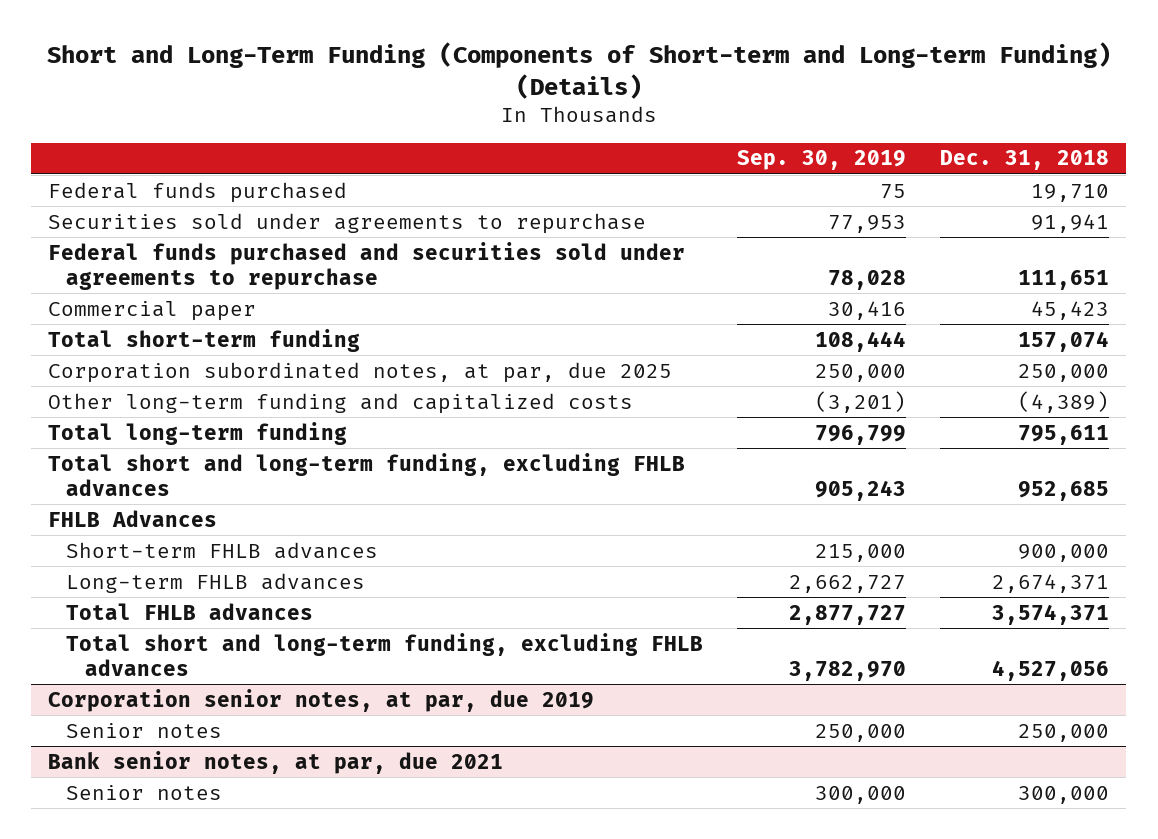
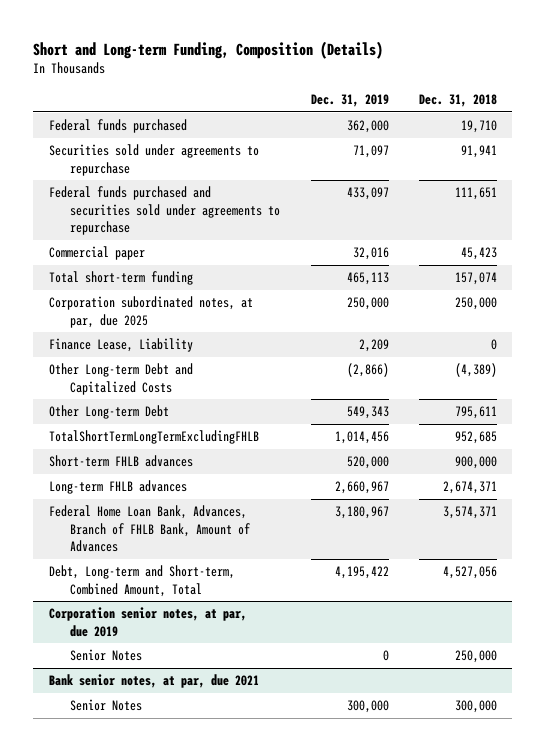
- Short and Long-Term Funding (Components of Short-term and Long-term Funding) (Details)
+ Short and Long-term Funding, Composition (Details)
- | Sep. 30, 2019 | Dec. 31, 2018
+ | Dec. 31, 2019 | Dec. 31, 2018
- Other long-term funding and capitalized costs | (3,201) | (4,389)
- Total long-term funding | 796,799 | 795,611
- Total short and long-term funding, excluding FHLB advances | 905,243 | 952,685
- FHLB Advances
+ Finance Lease, Liability | 2,209 | 0
+ Other Long-term Debt and Capitalized Costs | (2,866) | (4,389)
+ Other Long-term Debt | 549,343 | 795,611
+ TotalShortTermLongTermExcludingFHLB | 1,014,456 | 952,685
- Total FHLB advances | 2,877,727 | 3,574,371
- Total short and long-term funding, excluding FHLB advances | 3,782,970 | 4,527,056
+ Federal Home Loan Bank, Advances, Branch of FHLB Bank, Amount of Advances | 3,180,967 | 3,574,371
+ Debt, Long-term and Short-term, Combined Amount, Total | 4,195,422 | 4,527,056
@ Corporation senior notes, at par, due 2019
- Senior notes | 250,000 | 250,000
+ Senior Notes | 0 | 250,000
@ Bank senior notes, at par, due 2021
- Senior notes | 300,000 | 300,000
+ Senior Notes | 300,000 | 300,000

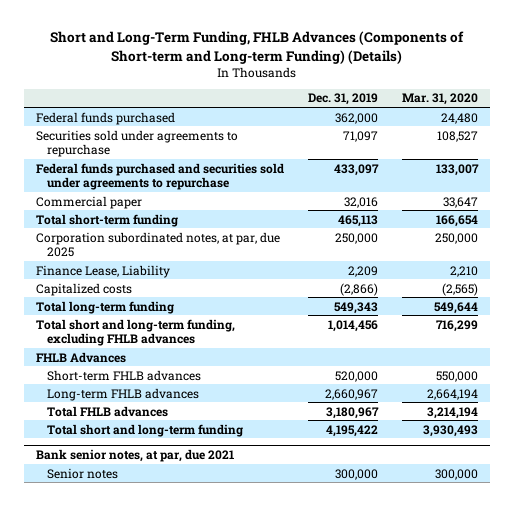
- Short and Long-term Funding, Composition (Details)
+ Short and Long-Term Funding, FHLB Advances (Components of Short-term and Long-term Funding) (Details)
- | Dec. 31, 2019 | Dec. 31, 2018
+ | Dec. 31, 2019 | Mar. 31, 2020
- Other Long-term Debt and Capitalized Costs | (2,866) | (4,389)
- Other Long-term Debt | 549,343 | 795,611
- TotalShortTermLongTermExcludingFHLB | 1,014,456 | 952,685
+ Capitalized costs | (2,866) | (2,565)
+ Total long-term funding | 549,343 | 549,644
+ Total short and long-term funding, excluding FHLB advances | 1,014,456 | 716,299
+ FHLB Advances
- Federal Home Loan Bank, Advances, Branch of FHLB Bank, Amount of Advances | 3,180,967 | 3,574,371
- Debt, Long-term and Short-term, Combined Amount, Total | 4,195,422 | 4,527,056
- Corporation senior notes, at par, due 2019
- Senior Notes | 0 | 250,000
+ Total FHLB advances | 3,180,967 | 3,214,194
+ Total short and long-term funding | 4,195,422 | 3,930,493
@ Bank senior notes, at par, due 2021
- Senior Notes | 300,000 | 300,000
+ Senior notes | 300,000 | 300,000

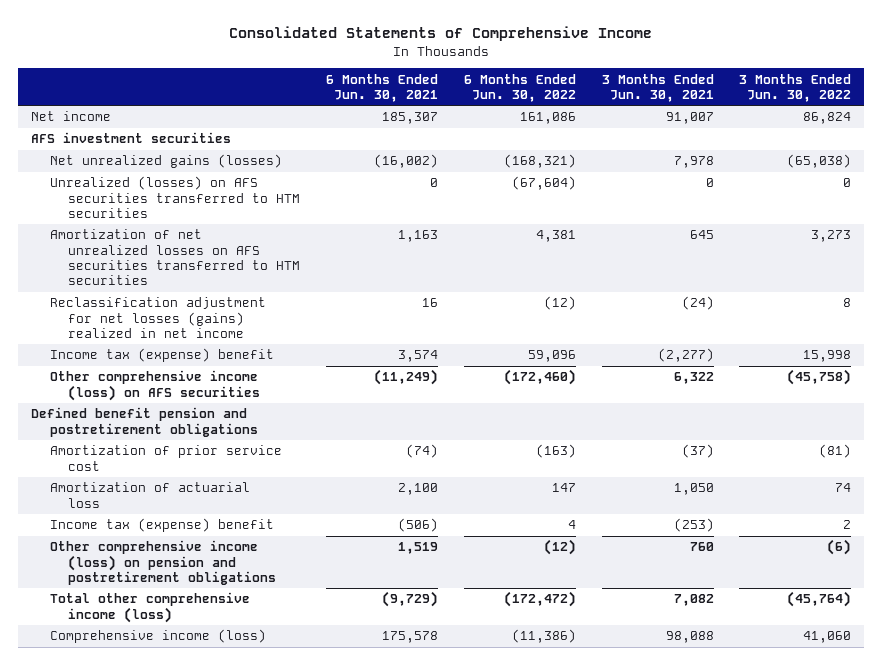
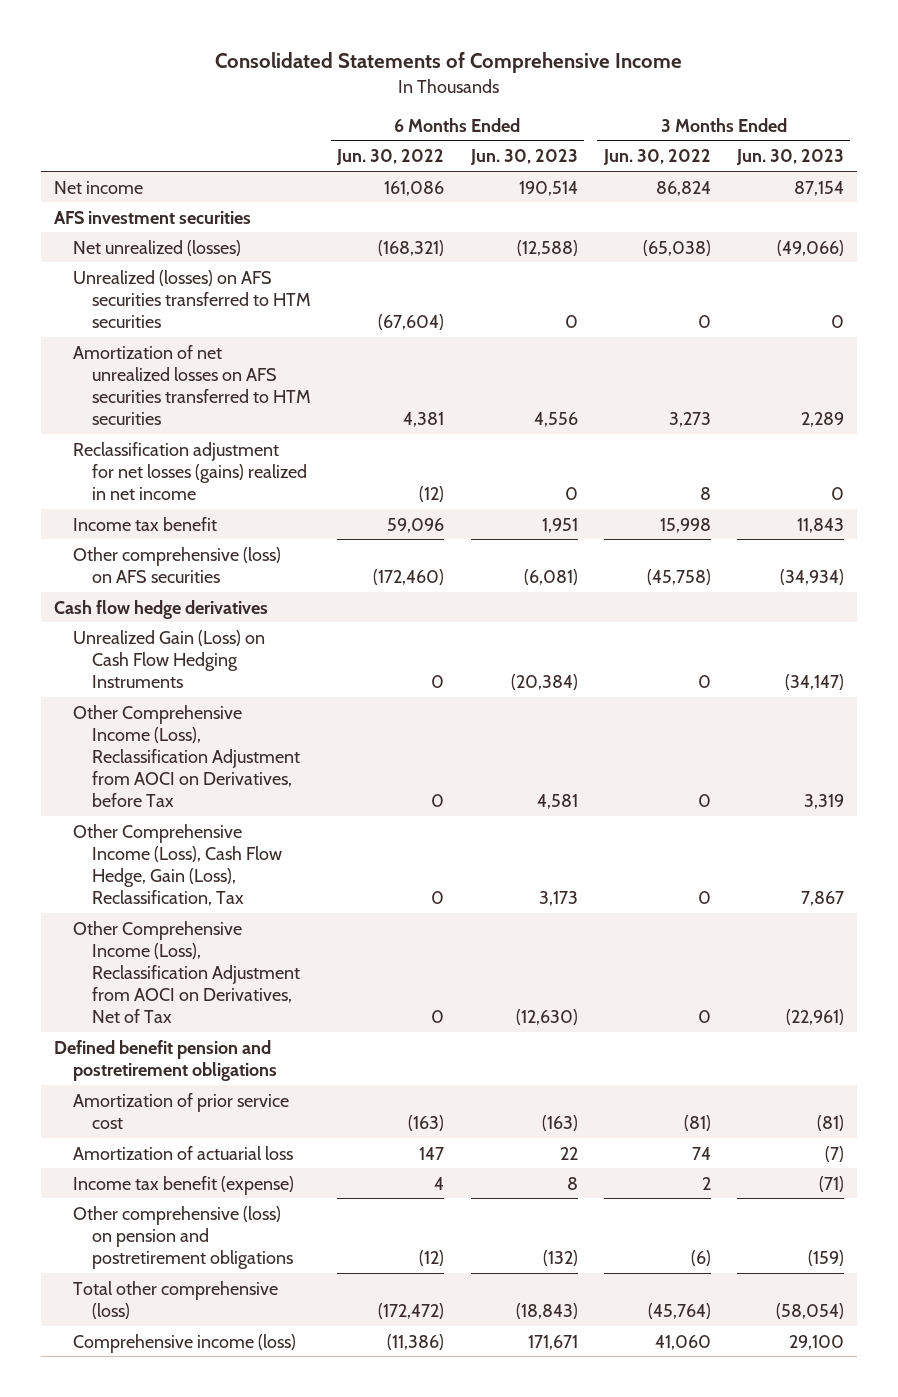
- | 6 Months Ended Jun. 30, 2021 | 6 Months Ended Jun. 30, 2022 | 3 Months Ended Jun. 30, 2021 | 3 Months Ended Jun. 30, 2022
+ | 6 Months Ended Jun. 30, 2022 | 6 Months Ended Jun. 30, 2023 | 3 Months Ended Jun. 30, 2022 | 3 Months Ended Jun. 30, 2023
- Net unrealized gains (losses) | (16,002) | (168,321) | 7,978 | (65,038)
+ Net unrealized (losses) | (168,321) | (12,588) | (65,038) | (49,066)
- Income tax (expense) benefit | 3,574 | 59,096 | (2,277) | 15,998
- Other comprehensive income (loss) on AFS securities | (11,249) | (172,460) | 6,322 | (45,758)
+ Income tax benefit | 59,096 | 1,951 | 15,998 | 11,843
+ Other comprehensive (loss) on AFS securities | (172,460) | (6,081) | (45,758) | (34,934)
+ Cash flow hedge derivatives
+ Unrealized Gain (Loss) on Cash Flow Hedging Instruments | 0 | (20,384) | 0 | (34,147)
+ Other Comprehensive Income (Loss), Reclassification Adjustment from AOCI on Derivatives, before Tax | 0 | 4,581 | 0 | 3,319
+ Other Comprehensive Income (Loss), Cash Flow Hedge, Gain (Loss), Reclassification, Tax | 0 | 3,173 | 0 | 7,867
+ Other Comprehensive Income (Loss), Reclassification Adjustment from AOCI on Derivatives, Net of Tax | 0 | (12,630) | 0 | (22,961)
- Income tax (expense) benefit | (506) | 4 | (253) | 2
- Other comprehensive income (loss) on pension and postretirement obligations | 1,519 | (12) | 760 | (6)
- Total other comprehensive income (loss) | (9,729) | (172,472) | 7,082 | (45,764)
+ Income tax benefit (expense) | 4 | 8 | 2 | (71)
+ Other comprehensive (loss) on pension and postretirement obligations | (12) | (132) | (6) | (159)
+ Total other comprehensive (loss) | (172,472) | (18,843) | (45,764) | (58,054)

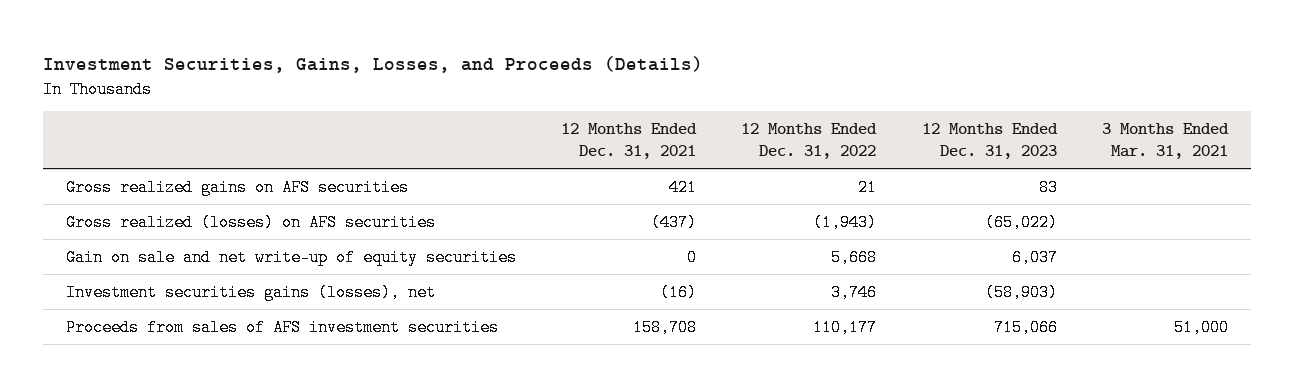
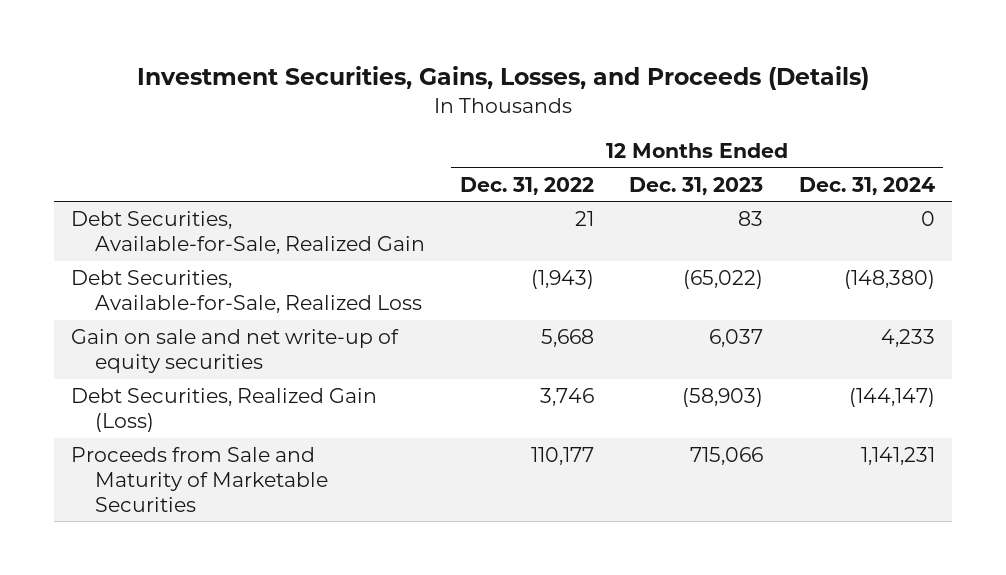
- | 12 Months Ended Dec. 31, 2021 | 12 Months Ended Dec. 31, 2022 | 12 Months Ended Dec. 31, 2023 | 3 Months Ended Mar. 31, 2021
+ | 12 Months Ended Dec. 31, 2022 | 12 Months Ended Dec. 31, 2023 | 12 Months Ended Dec. 31, 2024
- Gross realized gains on AFS securities | 421 | 21 | 83 |
- Gross realized (losses) on AFS securities | (437) | (1,943) | (65,022) |
+ Debt Securities, Available-for-Sale, Realized Gain | 21 | 83 | 0
+ Debt Securities, Available-for-Sale, Realized Loss | (1,943) | (65,022) | (148,380)
- Investment securities gains (losses), net | (16) | 3,746 | (58,903) |
- Proceeds from sales of AFS investment securities | 158,708 | 110,177 | 715,066 | 51,000
+ Debt Securities, Realized Gain (Loss) | 3,746 | (58,903) | (144,147)
+ Proceeds from Sale and Maturity of Marketable Securities | 110,177 | 715,066 | 1,141,231

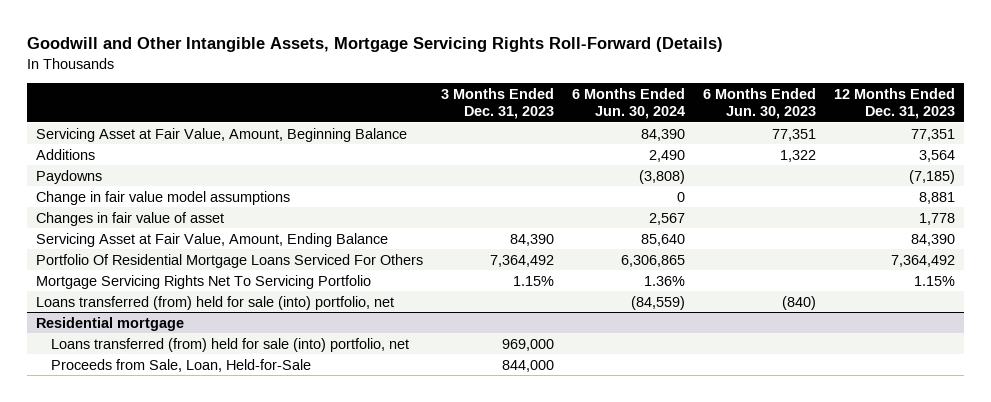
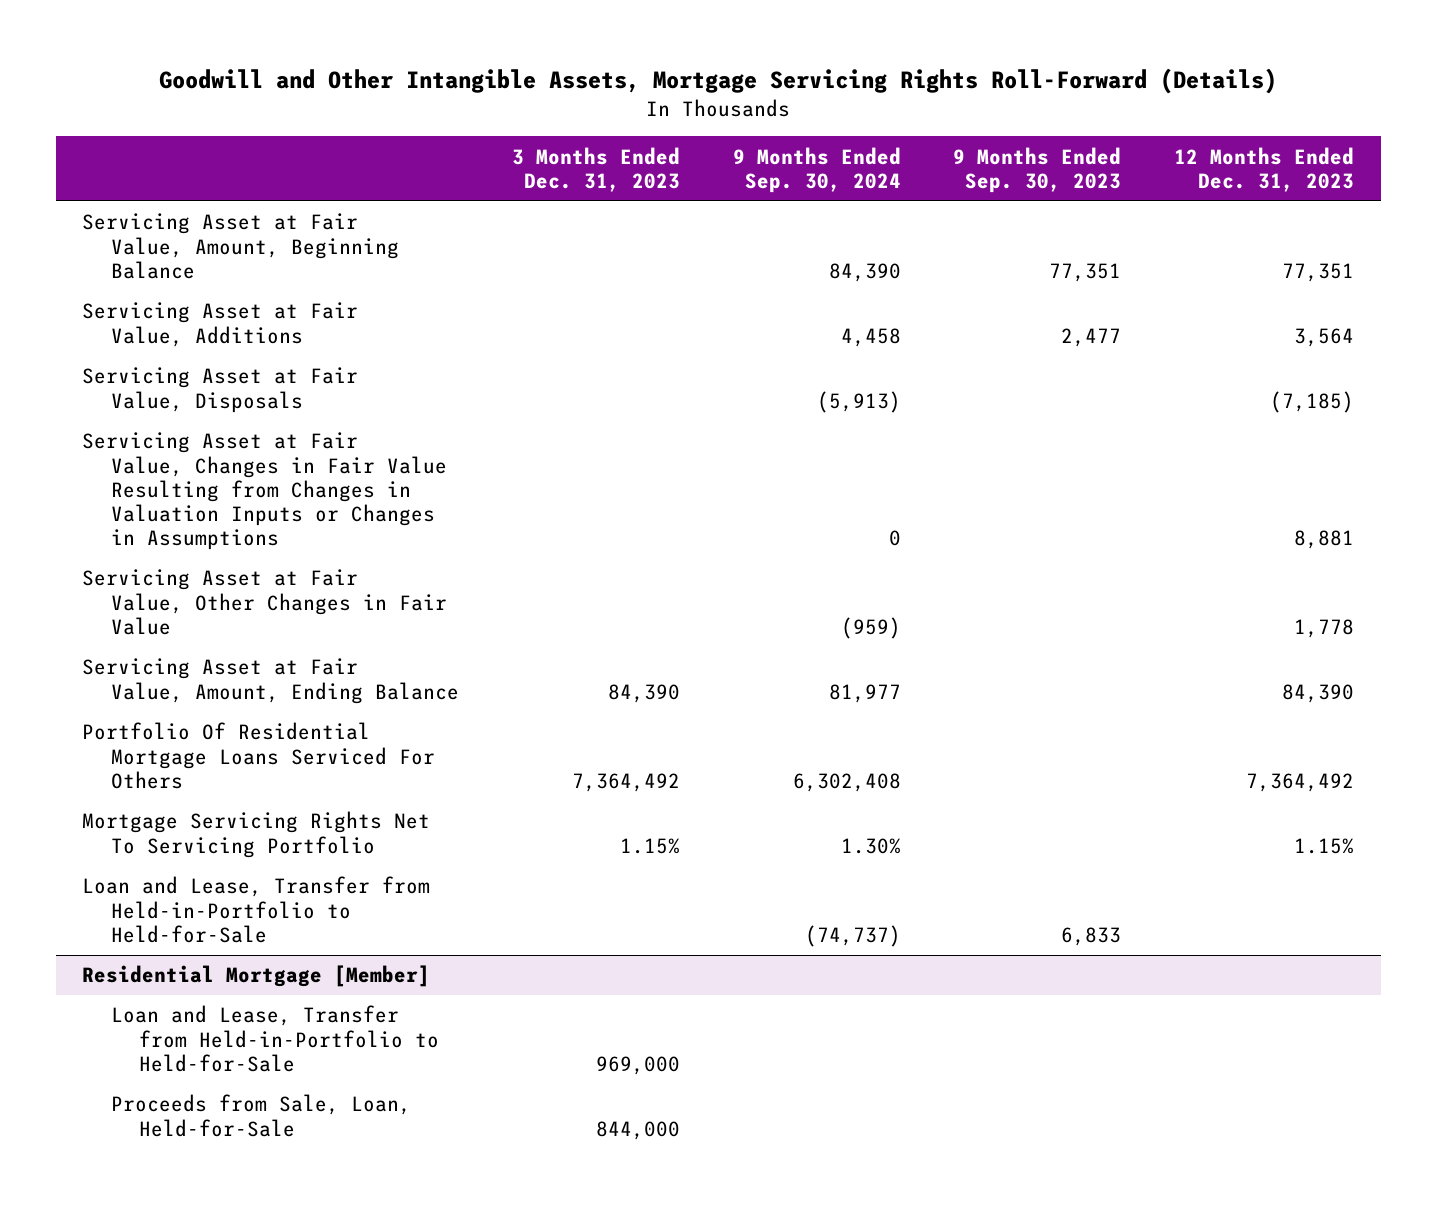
- | 3 Months Ended Dec. 31, 2023 | 6 Months Ended Jun. 30, 2024 | 6 Months Ended Jun. 30, 2023 | 12 Months Ended Dec. 31, 2023
+ | 3 Months Ended Dec. 31, 2023 | 9 Months Ended Sep. 30, 2024 | 9 Months Ended Sep. 30, 2023 | 12 Months Ended Dec. 31, 2023
- Additions | | 2,490 | 1,322 | 3,564
- Paydowns | | (3,808) | | (7,185)
- Change in fair value model assumptions | | 0 | | 8,881
- Changes in fair value of asset | | 2,567 | | 1,778
+ Servicing Asset at Fair Value, Additions | | 4,458 | 2,477 | 3,564
+ Servicing Asset at Fair Value, Disposals | | (5,913) | | (7,185)
+ Servicing Asset at Fair Value, Changes in Fair Value Resulting from Changes in Valuation Inputs or Changes in Assumptions | | 0 | | 8,881
+ Servicing Asset at Fair Value, Other Changes in Fair Value | | (959) | | 1,778
- Loans transferred (from) held for sale (into) portfolio, net | | (84,559) | (840) |
- Residential mortgage
- Loans transferred (from) held for sale (into) portfolio, net | 969,000 | | |
+ Loan and Lease, Transfer from Held-in-Portfolio to Held-for-Sale | | (74,737) | 6,833 |
+ Residential Mortgage [Member]
+ Loan and Lease, Transfer from Held-in-Portfolio to Held-for-Sale | 969,000 | | |

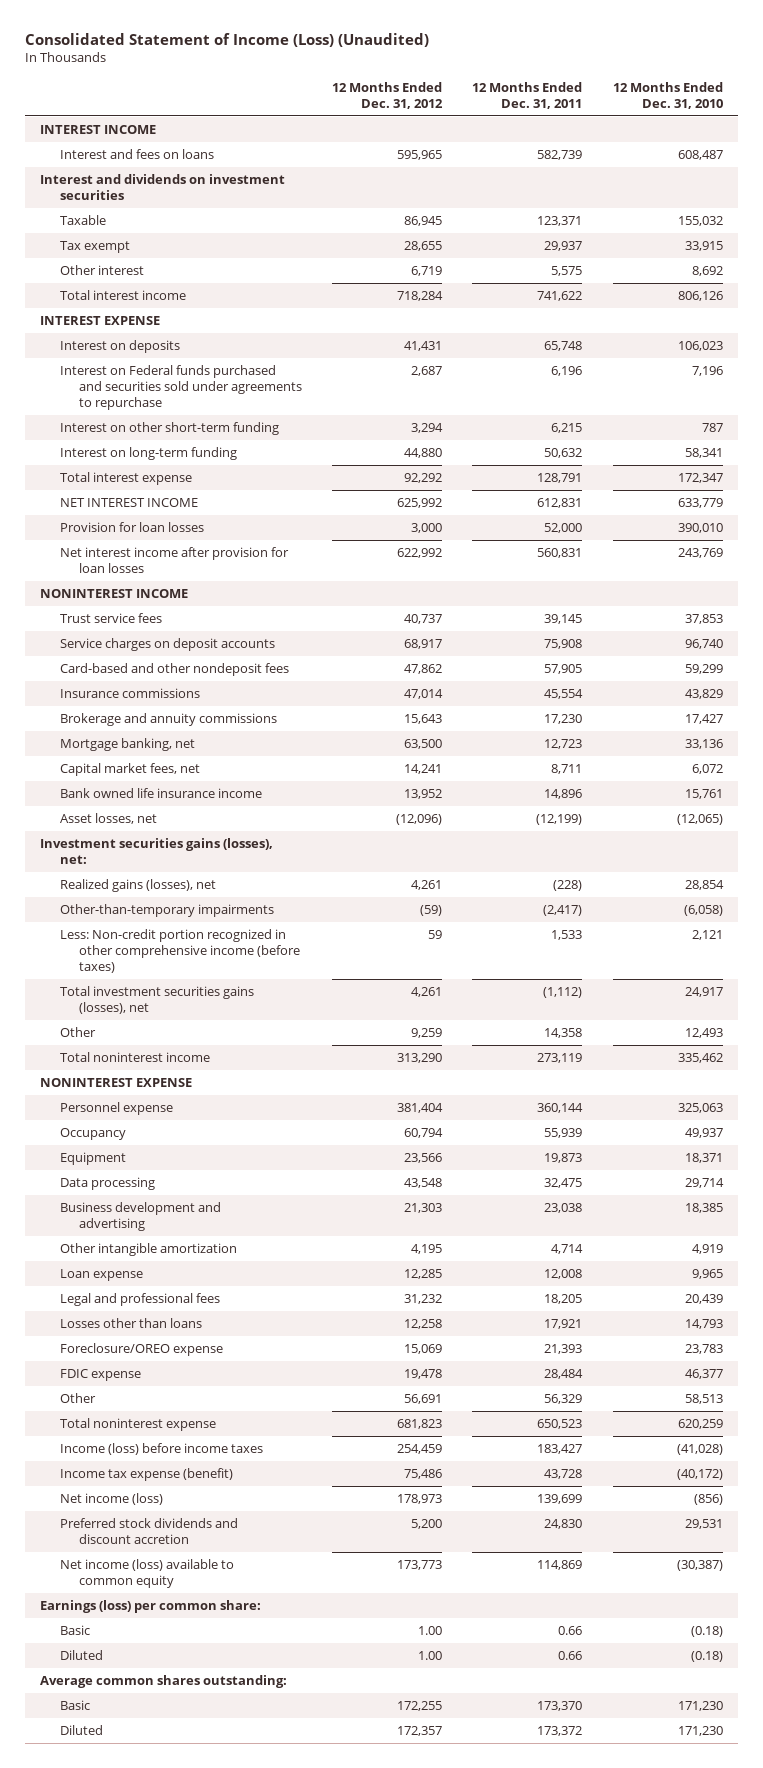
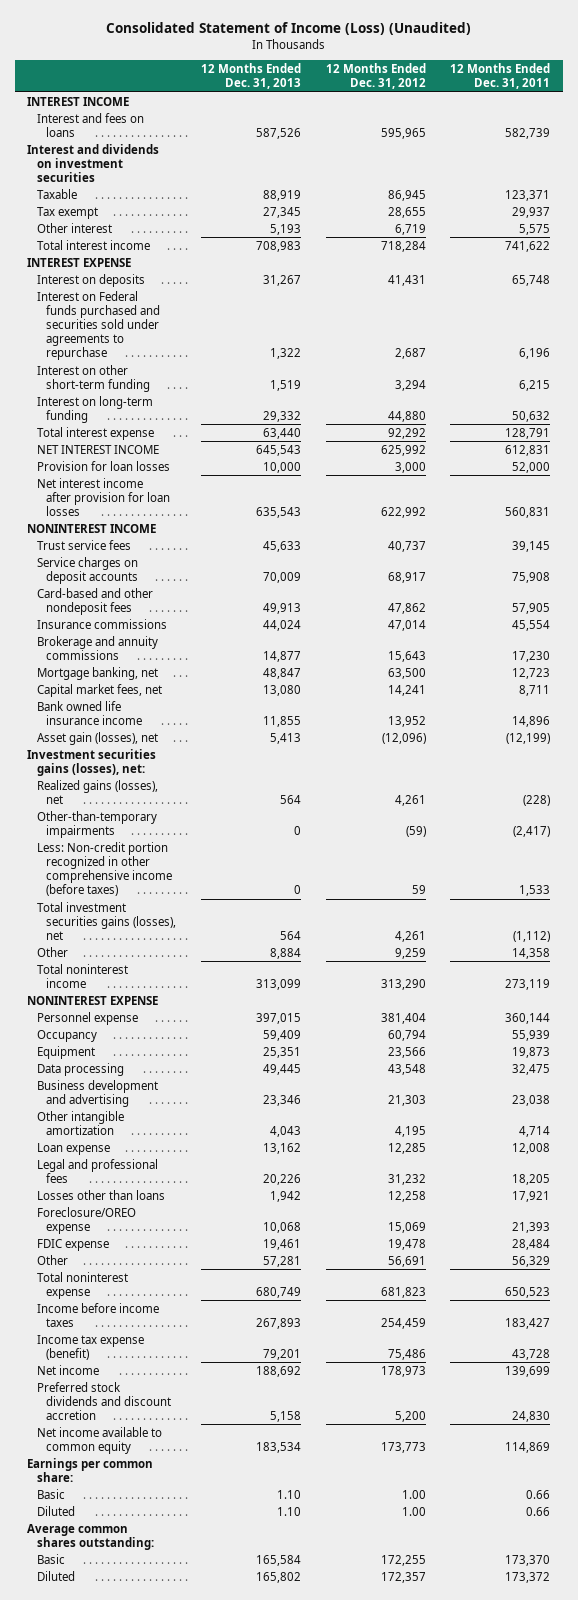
- | 12 Months Ended Dec. 31, 2012 | 12 Months Ended Dec. 31, 2011 | 12 Months Ended Dec. 31, 2010
+ | 12 Months Ended Dec. 31, 2013 | 12 Months Ended Dec. 31, 2012 | 12 Months Ended Dec. 31, 2011
- Asset losses, net | (12,096) | (12,199) | (12,065)
+ Asset gain (losses), net | 5,413 | (12,096) | (12,199)
- Income (loss) before income taxes | 254,459 | 183,427 | (41,028)
+ Income before income taxes | 267,893 | 254,459 | 183,427
- Net income (loss) | 178,973 | 139,699 | (856)
+ Net income | 188,692 | 178,973 | 139,699
- Net income (loss) available to common equity | 173,773 | 114,869 | (30,387)
- Earnings (loss) per common share:
+ Net income available to common equity | 183,534 | 173,773 | 114,869
+ Earnings per common share:

